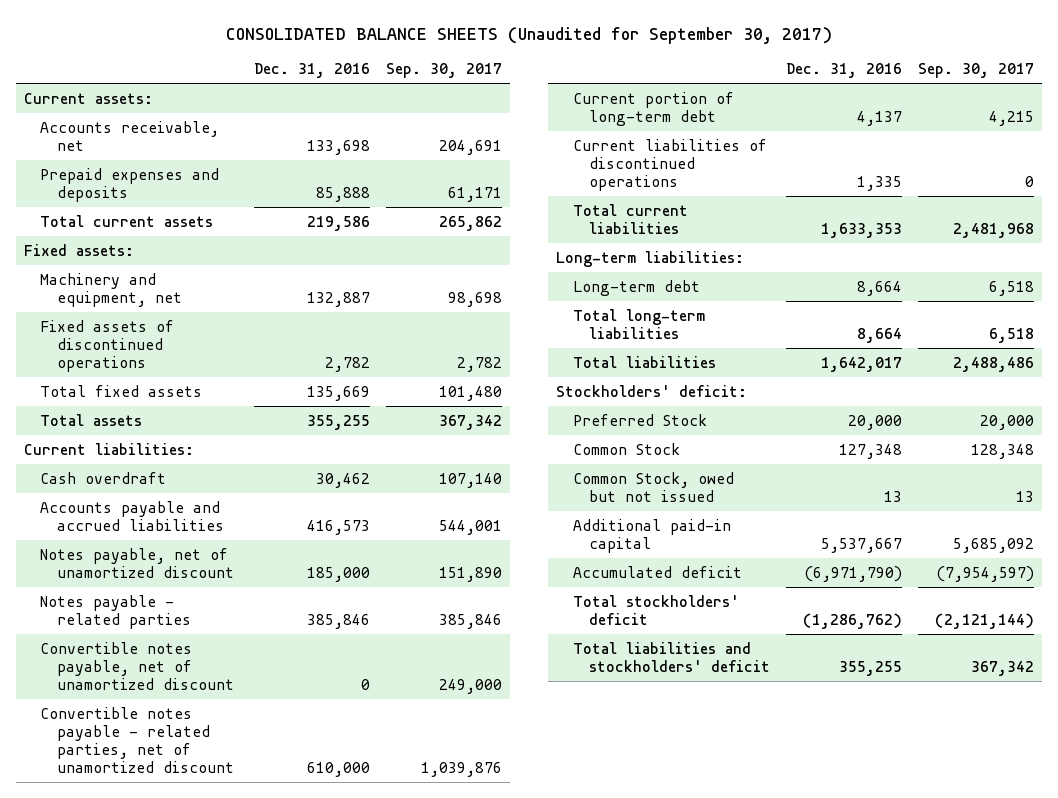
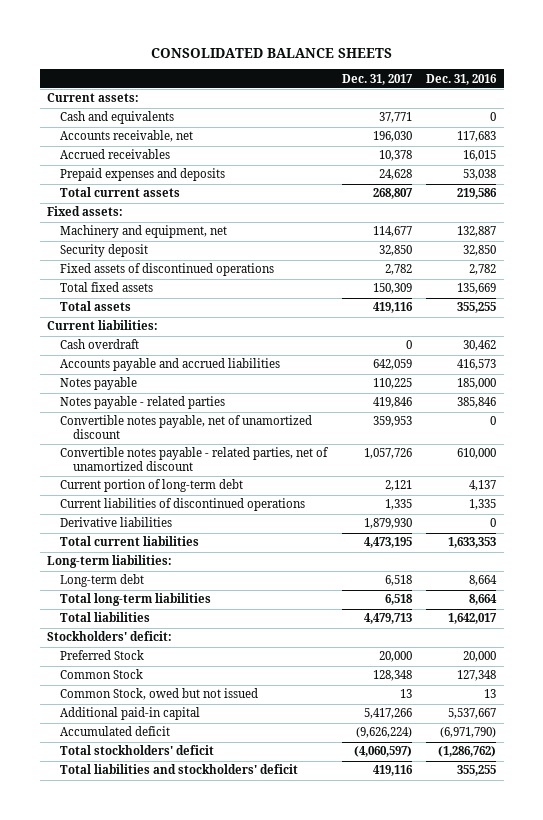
- CONSOLIDATED BALANCE SHEETS (Unaudited for September 30, 2017)
+ CONSOLIDATED BALANCE SHEETS
- | Dec. 31, 2016 | Sep. 30, 2017
+ | Dec. 31, 2017 | Dec. 31, 2016
- Accounts receivable, net | 133,698 | 204,691
- Prepaid expenses and deposits | 85,888 | 61,171
+ Cash and equivalents | 37,771 | 0
+ Accounts receivable, net | 196,030 | 117,683
+ Accrued receivables | 10,378 | 16,015
+ Prepaid expenses and deposits | 24,628 | 53,038
+ Security deposit | 32,850 | 32,850
- Notes payable, net of unamortized discount | 185,000 | 151,890
+ Notes payable | 110,225 | 185,000
+ Derivative liabilities | 1,879,930 | 0

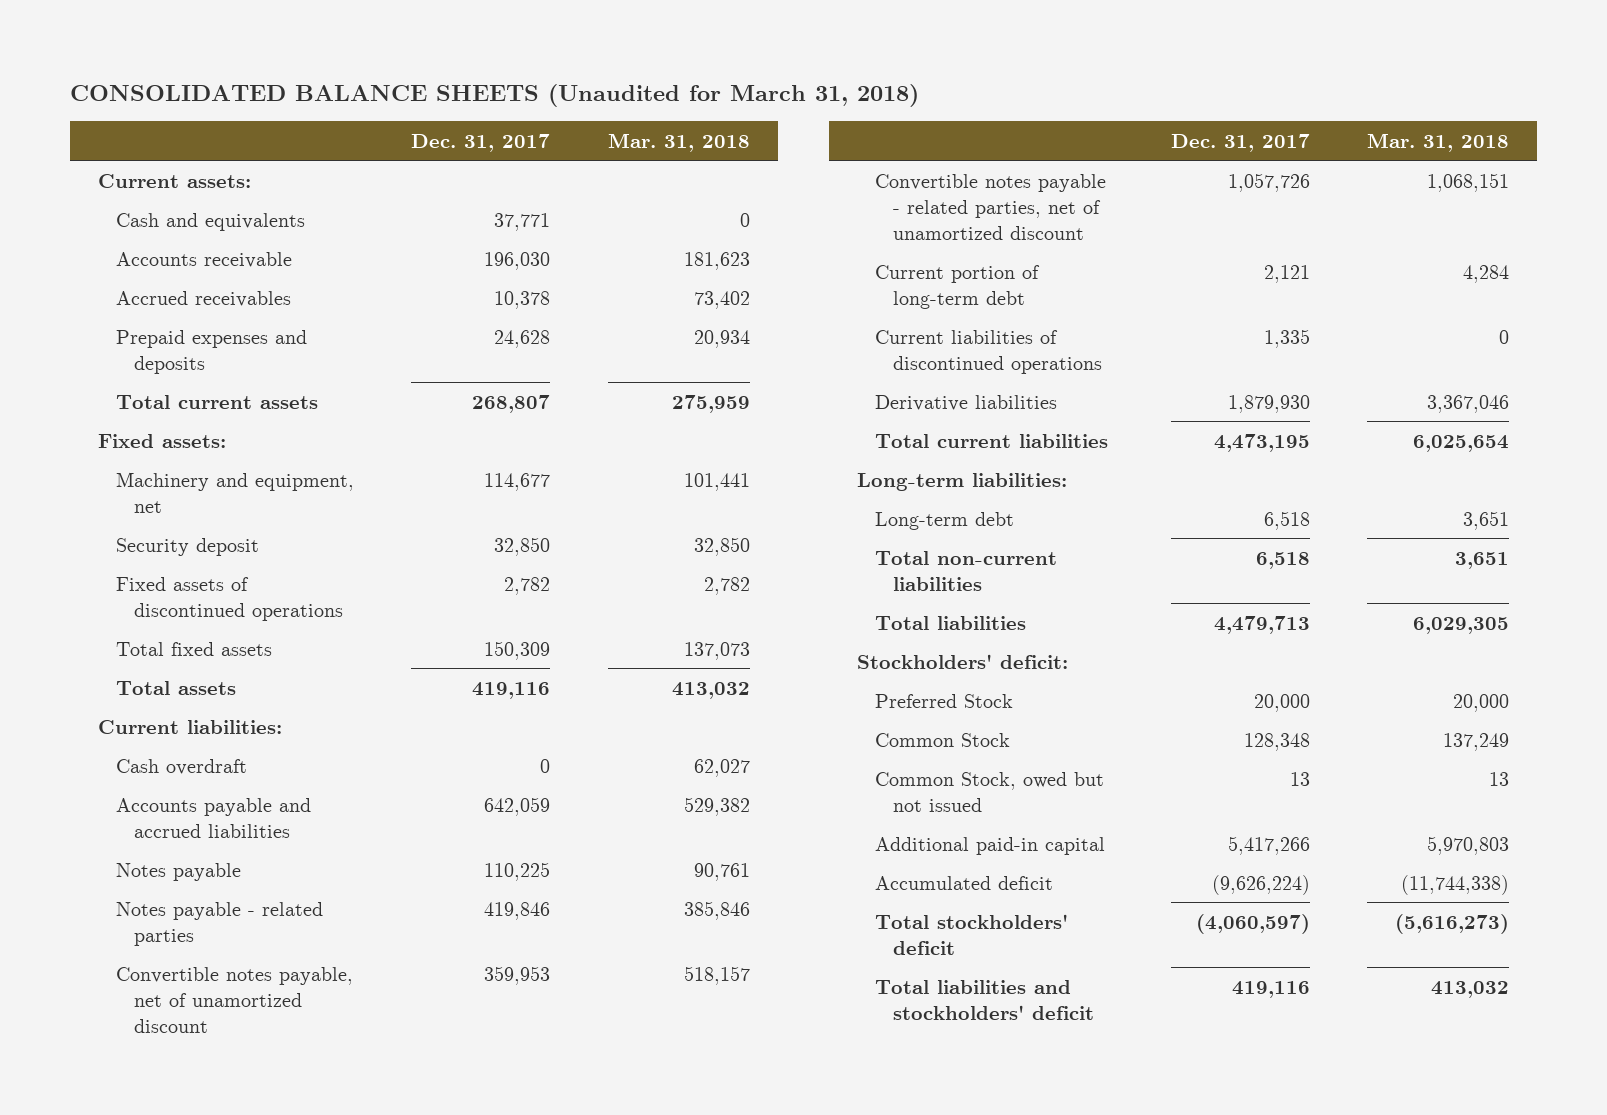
- CONSOLIDATED BALANCE SHEETS
+ CONSOLIDATED BALANCE SHEETS (Unaudited for March 31, 2018)
- | Dec. 31, 2017 | Dec. 31, 2016
+ | Dec. 31, 2017 | Mar. 31, 2018
- Accounts receivable, net | 196,030 | 117,683
+ Accounts receivable | 196,030 | 181,623
- Total long-term liabilities | 6,518 | 8,664
+ Total non-current liabilities | 6,518 | 3,651

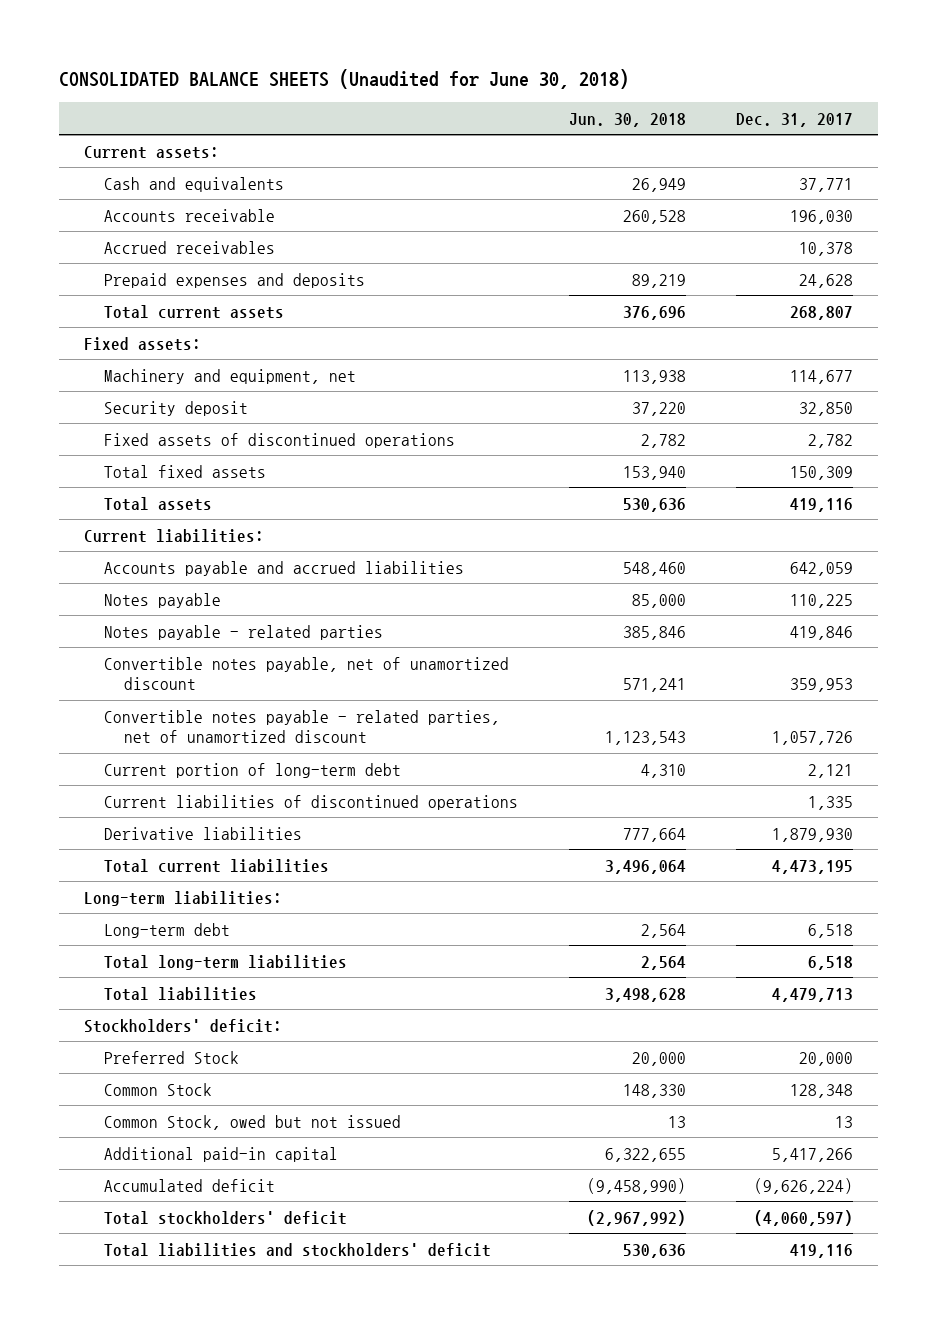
- CONSOLIDATED BALANCE SHEETS (Unaudited for March 31, 2018)
+ CONSOLIDATED BALANCE SHEETS (Unaudited for June 30, 2018)
- | Dec. 31, 2017 | Mar. 31, 2018
+ | Jun. 30, 2018 | Dec. 31, 2017
- Cash overdraft | 0 | 62,027
- Total non-current liabilities | 6,518 | 3,651
+ Total long-term liabilities | 2,564 | 6,518

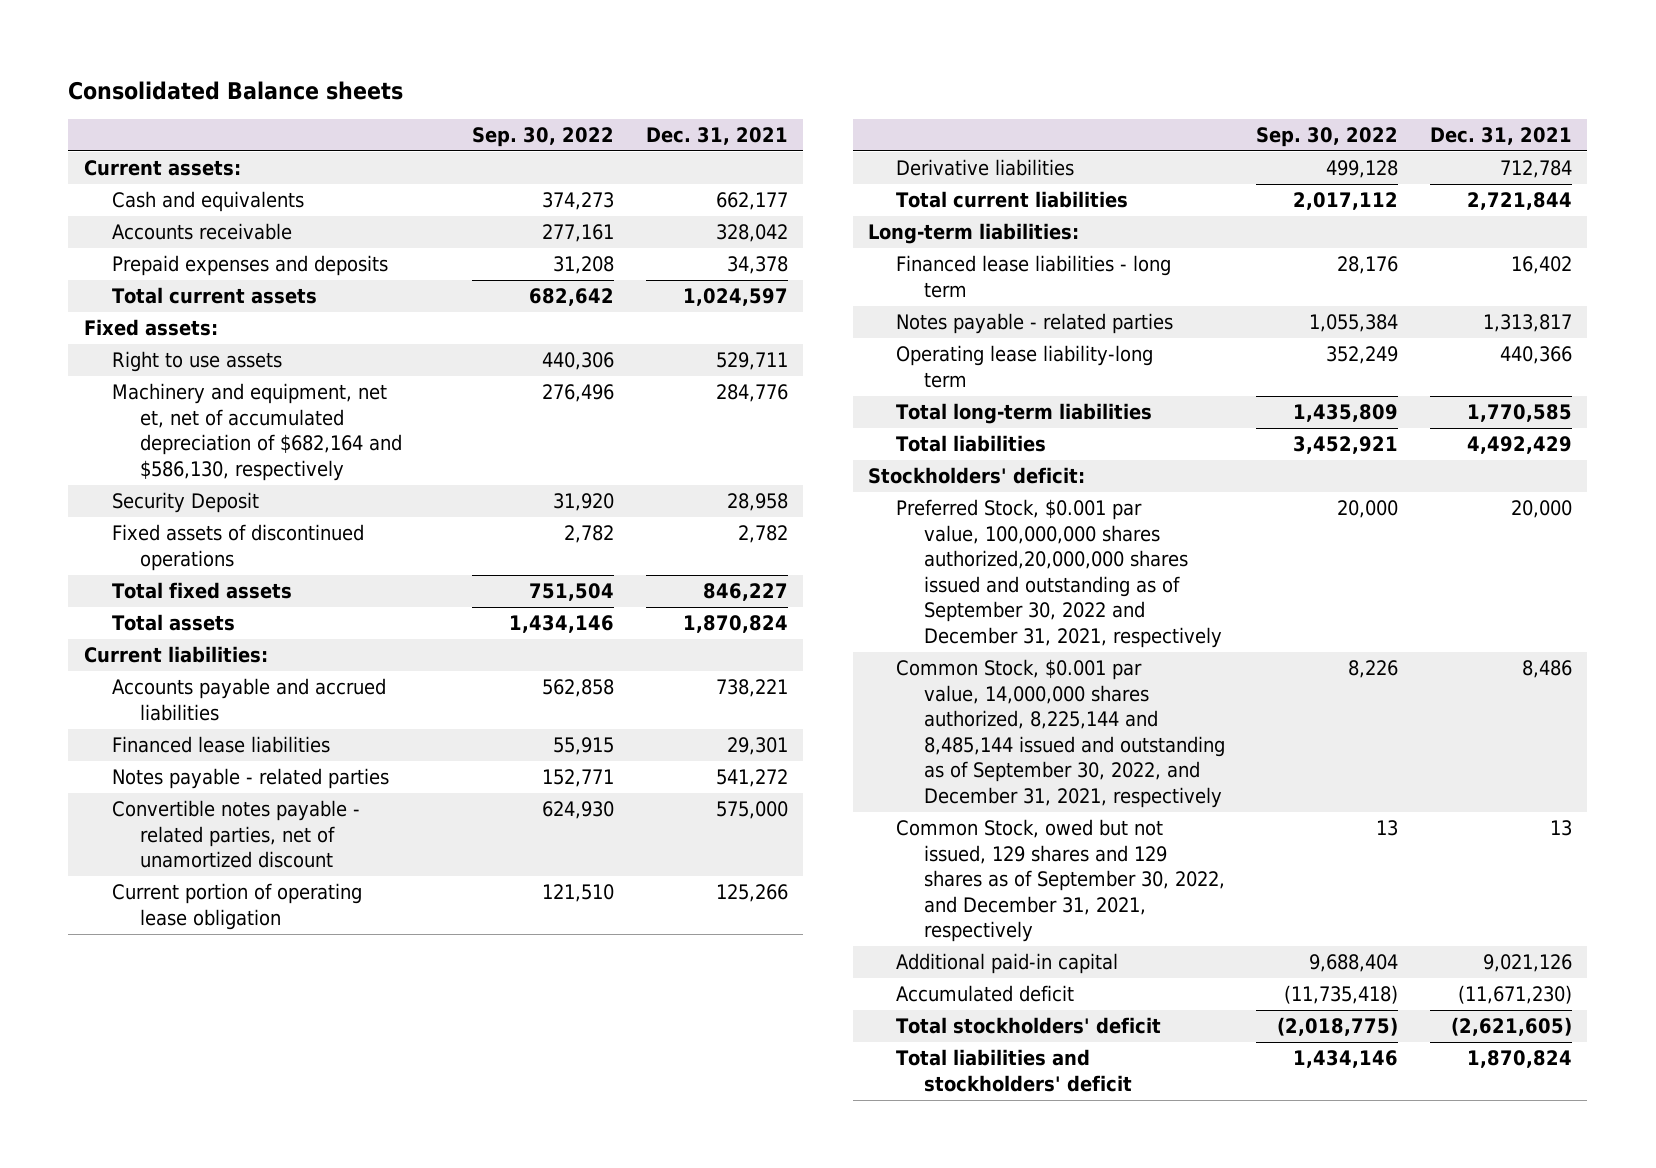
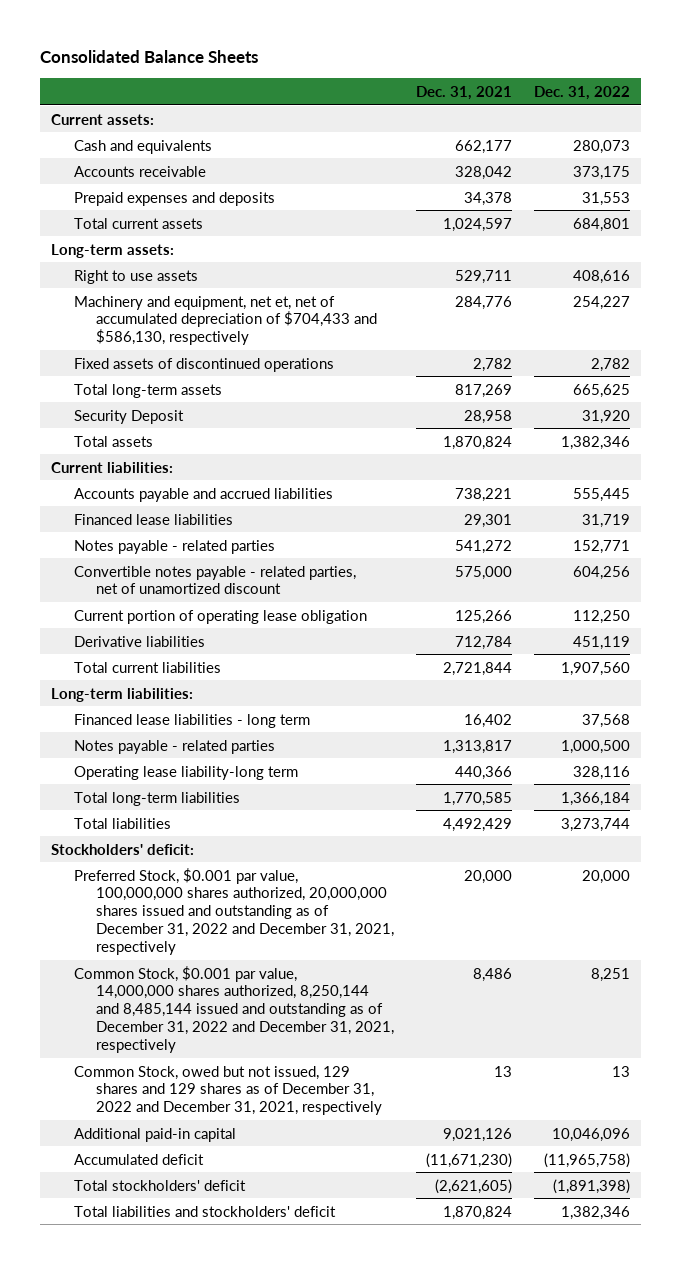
- Consolidated Balance sheets
+ Consolidated Balance Sheets
- | Sep. 30, 2022 | Dec. 31, 2021
+ | Dec. 31, 2021 | Dec. 31, 2022
- Fixed assets:
+ Long-term assets:
- Machinery and equipment, net et, net of accumulated depreciation of $682,164 and $586,130, respectively | 276,496 | 284,776
+ Machinery and equipment, net et, net of accumulated depreciation of $704,433 and $586,130, respectively | 284,776 | 254,227
- Total fixed assets | 751,504 | 846,227
+ Total long-term assets | 817,269 | 665,625
moved down: Security Deposit | 28,958 | 31,920
- Preferred Stock, $0.001 par value, 100,000,000 shares authorized,20,000,000 shares issued and outstanding as of September 30, 2022 and December 31, 2021, respectively | 20,000 | 20,000
- Common Stock, $0.001 par value, 14,000,000 shares authorized, 8,225,144 and 8,485,144 issued and outstanding as of September 30, 2022, and December 31, 2021, respectively | 8,226 | 8,486
- Common Stock, owed but not issued, 129 shares and 129 shares as of September 30, 2022, and December 31, 2021, respectively | 13 | 13
+ Preferred Stock, $0.001 par value, 100,000,000 shares authorized, 20,000,000 shares issued and outstanding as of December 31, 2022 and December 31, 2021, respectively | 20,000 | 20,000
+ Common Stock, $0.001 par value, 14,000,000 shares authorized, 8,250,144 and 8,485,144 issued and outstanding as of December 31, 2022 and December 31, 2021, respectively | 8,486 | 8,251
+ Common Stock, owed but not issued, 129 shares and 129 shares as of December 31, 2022 and December 31, 2021, respectively | 13 | 13

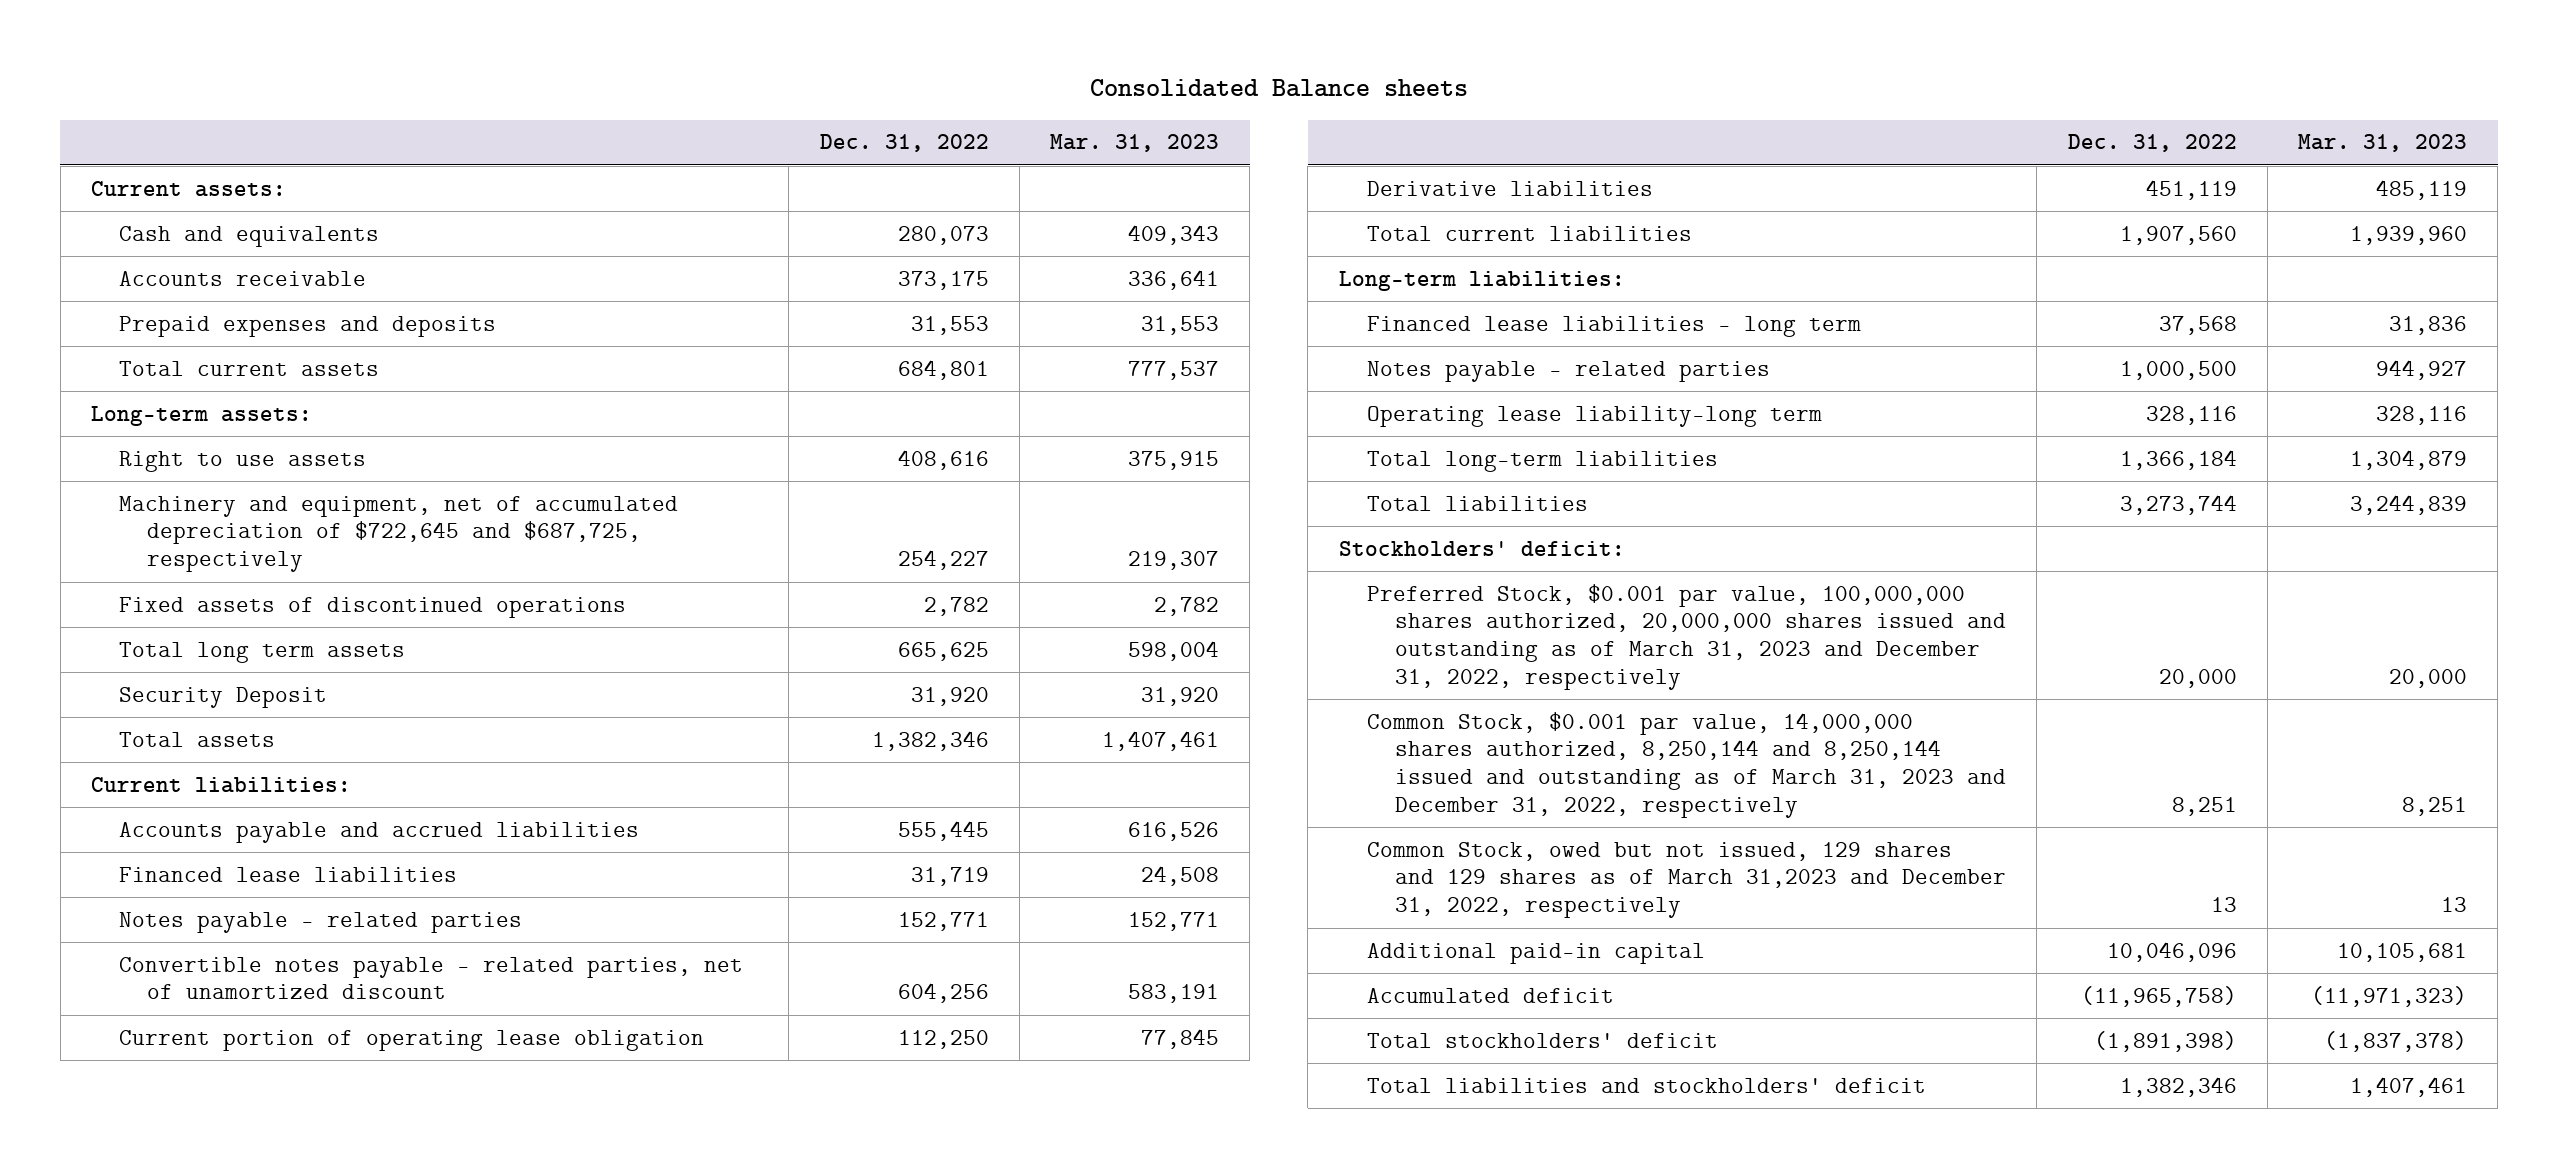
- Consolidated Balance Sheets
+ Consolidated Balance sheets
- | Dec. 31, 2021 | Dec. 31, 2022
+ | Dec. 31, 2022 | Mar. 31, 2023
- Machinery and equipment, net et, net of accumulated depreciation of $704,433 and $586,130, respectively | 284,776 | 254,227
+ Machinery and equipment, net of accumulated depreciation of $722,645 and $687,725, respectively | 254,227 | 219,307
- Total long-term assets | 817,269 | 665,625
+ Total long term assets | 665,625 | 598,004
- Preferred Stock, $0.001 par value, 100,000,000 shares authorized, 20,000,000 shares issued and outstanding as of December 31, 2022 and December 31, 2021, respectively | 20,000 | 20,000
- Common Stock, $0.001 par value, 14,000,000 shares authorized, 8,250,144 and 8,485,144 issued and outstanding as of December 31, 2022 and December 31, 2021, respectively | 8,486 | 8,251
- Common Stock, owed but not issued, 129 shares and 129 shares as of December 31, 2022 and December 31, 2021, respectively | 13 | 13
+ Preferred Stock, $0.001 par value, 100,000,000 shares authorized, 20,000,000 shares issued and outstanding as of March 31, 2023 and December 31, 2022, respectively | 20,000 | 20,000
+ Common Stock, $0.001 par value, 14,000,000 shares authorized, 8,250,144 and 8,250,144 issued and outstanding as of March 31, 2023 and December 31, 2022, respectively | 8,251 | 8,251
+ Common Stock, owed but not issued, 129 shares and 129 shares as of March 31,2023 and December 31, 2022, respectively | 13 | 13

